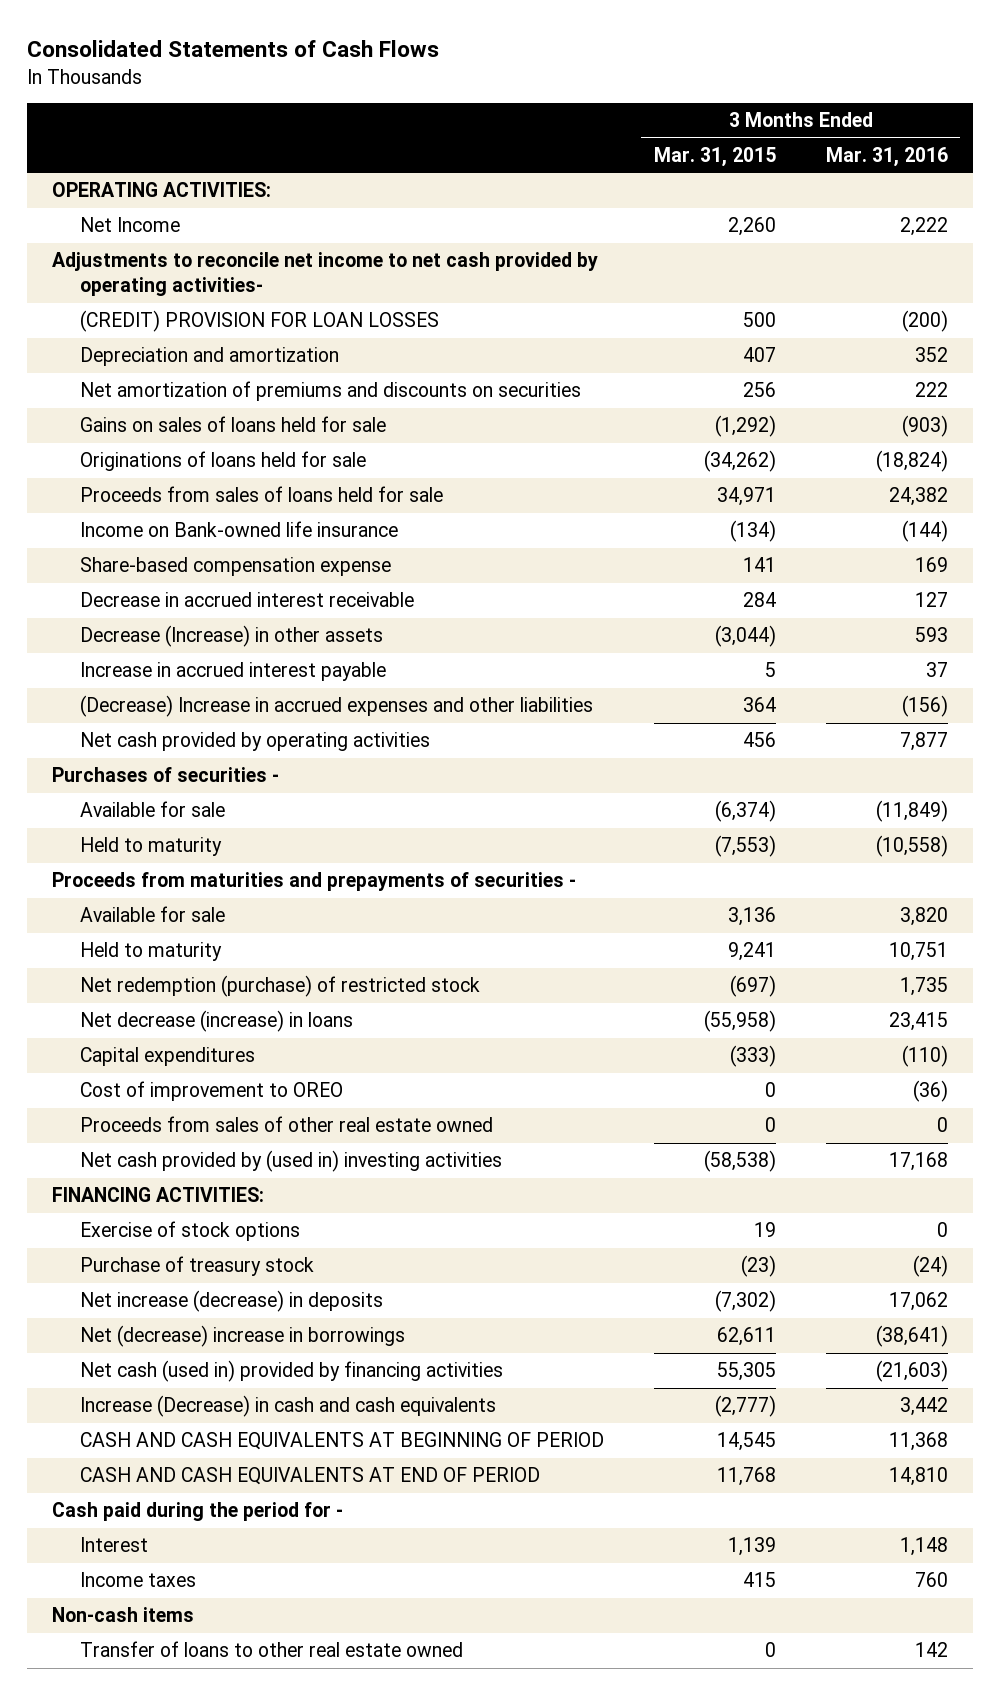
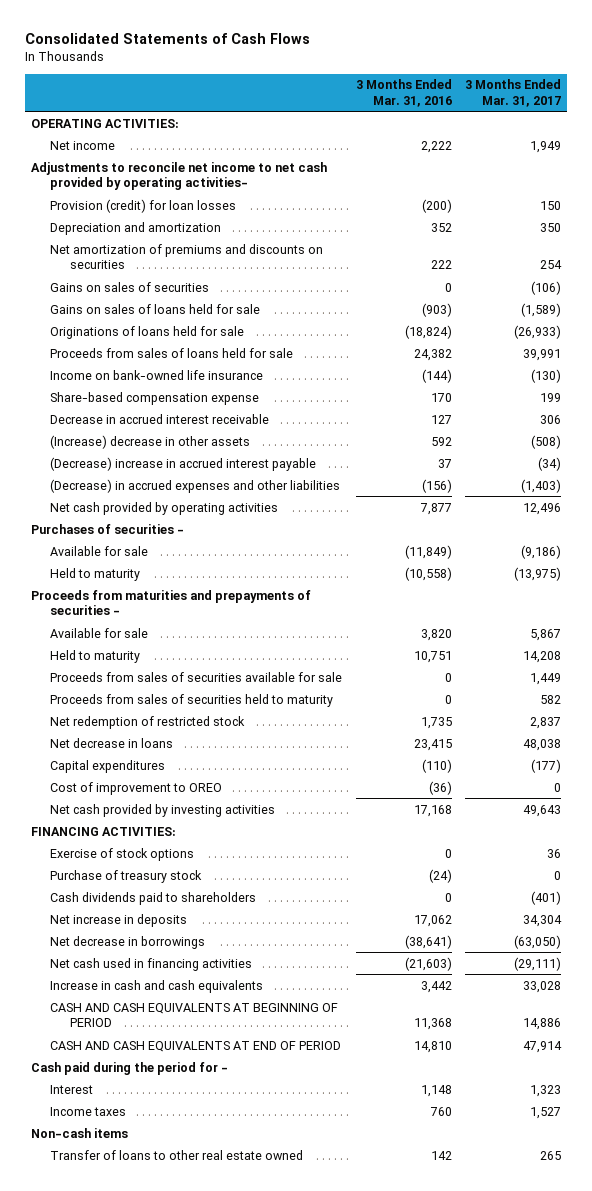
- | 3 Months Ended Mar. 31, 2015 | 3 Months Ended Mar. 31, 2016
+ | 3 Months Ended Mar. 31, 2016 | 3 Months Ended Mar. 31, 2017
- Net Income | 2,260 | 2,222
+ Net income | 2,222 | 1,949
- (CREDIT) PROVISION FOR LOAN LOSSES | 500 | (200)
+ Provision (credit) for loan losses | (200) | 150
+ Gains on sales of securities | 0 | (106)
- Income on Bank-owned life insurance | (134) | (144)
- Share-based compensation expense | 141 | 169
+ Income on bank-owned life insurance | (144) | (130)
+ Share-based compensation expense | 170 | 199
- Decrease (Increase) in other assets | (3,044) | 593
- Increase in accrued interest payable | 5 | 37
- (Decrease) Increase in accrued expenses and other liabilities | 364 | (156)
+ (Increase) decrease in other assets | 592 | (508)
+ (Decrease) increase in accrued interest payable | 37 | (34)
+ (Decrease) in accrued expenses and other liabilities | (156) | (1,403)
- Net redemption (purchase) of restricted stock | (697) | 1,735
- Net decrease (increase) in loans | (55,958) | 23,415
+ Proceeds from sales of securities available for sale | 0 | 1,449
+ Proceeds from sales of securities held to maturity | 0 | 582
+ Net redemption of restricted stock | 1,735 | 2,837
+ Net decrease in loans | 23,415 | 48,038
- Proceeds from sales of other real estate owned | 0 | 0
- Net cash provided by (used in) investing activities | (58,538) | 17,168
+ Net cash provided by investing activities | 17,168 | 49,643
- Net increase (decrease) in deposits | (7,302) | 17,062
- Net (decrease) increase in borrowings | 62,611 | (38,641)
- Net cash (used in) provided by financing activities | 55,305 | (21,603)
- Increase (Decrease) in cash and cash equivalents | (2,777) | 3,442
+ Cash dividends paid to shareholders | 0 | (401)
+ Net increase in deposits | 17,062 | 34,304
+ Net decrease in borrowings | (38,641) | (63,050)
+ Net cash used in financing activities | (21,603) | (29,111)
+ Increase in cash and cash equivalents | 3,442 | 33,028

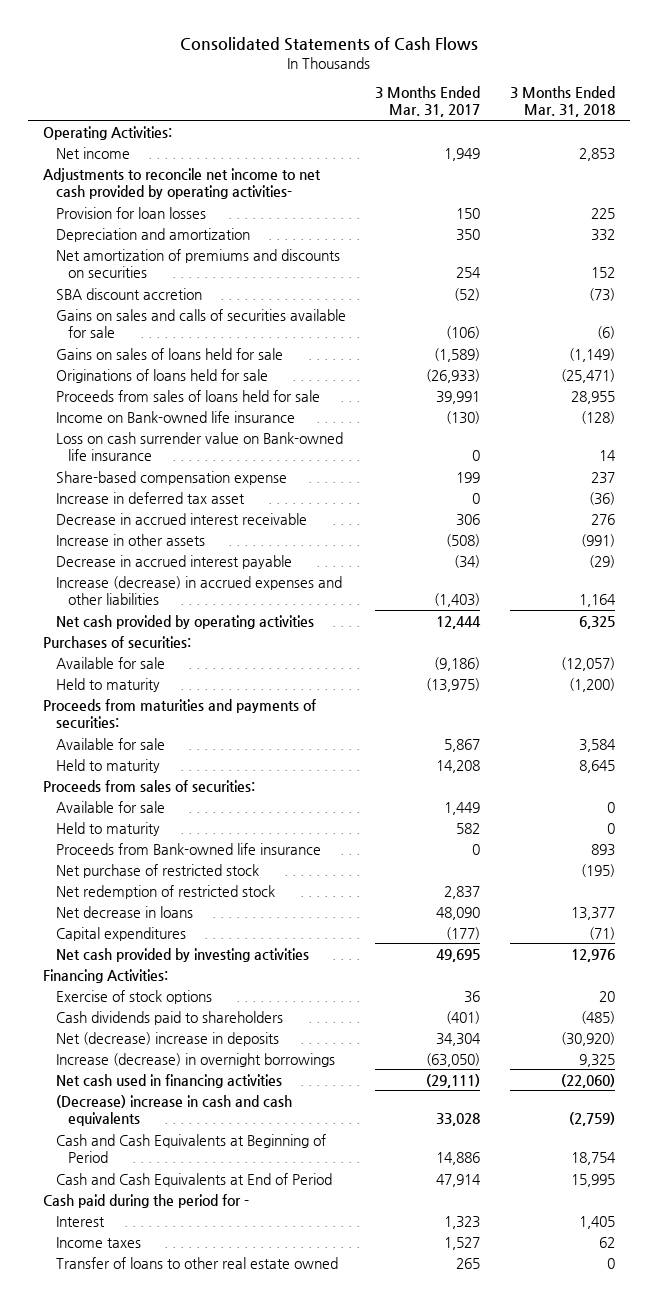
- | 3 Months Ended Mar. 31, 2016 | 3 Months Ended Mar. 31, 2017
+ | 3 Months Ended Mar. 31, 2017 | 3 Months Ended Mar. 31, 2018
- OPERATING ACTIVITIES:
+ Operating Activities:
- Provision (credit) for loan losses | (200) | 150
+ Provision for loan losses | 150 | 225
- Gains on sales of securities | 0 | (106)
+ SBA discount accretion | (52) | (73)
+ Gains on sales and calls of securities available for sale | (106) | (6)
- Income on bank-owned life insurance | (144) | (130)
+ Income on Bank-owned life insurance | (130) | (128)
+ Loss on cash surrender value on Bank-owned life insurance | 0 | 14
+ Increase in deferred tax asset | 0 | (36)
- (Increase) decrease in other assets | 592 | (508)
- (Decrease) increase in accrued interest payable | 37 | (34)
- (Decrease) in accrued expenses and other liabilities | (156) | (1,403)
- Net cash provided by operating activities | 7,877 | 12,496
- Purchases of securities -
+ Increase in other assets | (508) | (991)
+ Decrease in accrued interest payable | (34) | (29)
+ Increase (decrease) in accrued expenses and other liabilities | (1,403) | 1,164
+ Net cash provided by operating activities | 12,444 | 6,325
+ Purchases of securities:
- Proceeds from maturities and prepayments of securities -
+ Proceeds from maturities and payments of securities:
- Proceeds from sales of securities available for sale | 0 | 1,449
- Proceeds from sales of securities held to maturity | 0 | 582
+ Proceeds from sales of securities:
+ Available for sale | 1,449 | 0
+ Held to maturity | 582 | 0
+ Proceeds from Bank-owned life insurance | 0 | 893
+ Net purchase of restricted stock | | (195)
- Net decrease in loans | 23,415 | 48,038
+ Net decrease in loans | 48,090 | 13,377
- Cost of improvement to OREO | (36) | 0
- Net cash provided by investing activities | 17,168 | 49,643
- FINANCING ACTIVITIES:
+ Net cash provided by investing activities | 49,695 | 12,976
+ Financing Activities:
- Purchase of treasury stock | (24) | 0
- Net increase in deposits | 17,062 | 34,304
- Net decrease in borrowings | (38,641) | (63,050)
+ Net (decrease) increase in deposits | 34,304 | (30,920)
+ Increase (decrease) in overnight borrowings | (63,050) | 9,325
- Increase in cash and cash equivalents | 3,442 | 33,028
- CASH AND CASH EQUIVALENTS AT BEGINNING OF PERIOD | 11,368 | 14,886
- CASH AND CASH EQUIVALENTS AT END OF PERIOD | 14,810 | 47,914
+ (Decrease) increase in cash and cash equivalents | 33,028 | (2,759)
+ Cash and Cash Equivalents at Beginning of Period | 14,886 | 18,754
+ Cash and Cash Equivalents at End of Period | 47,914 | 15,995
- Non-cash items

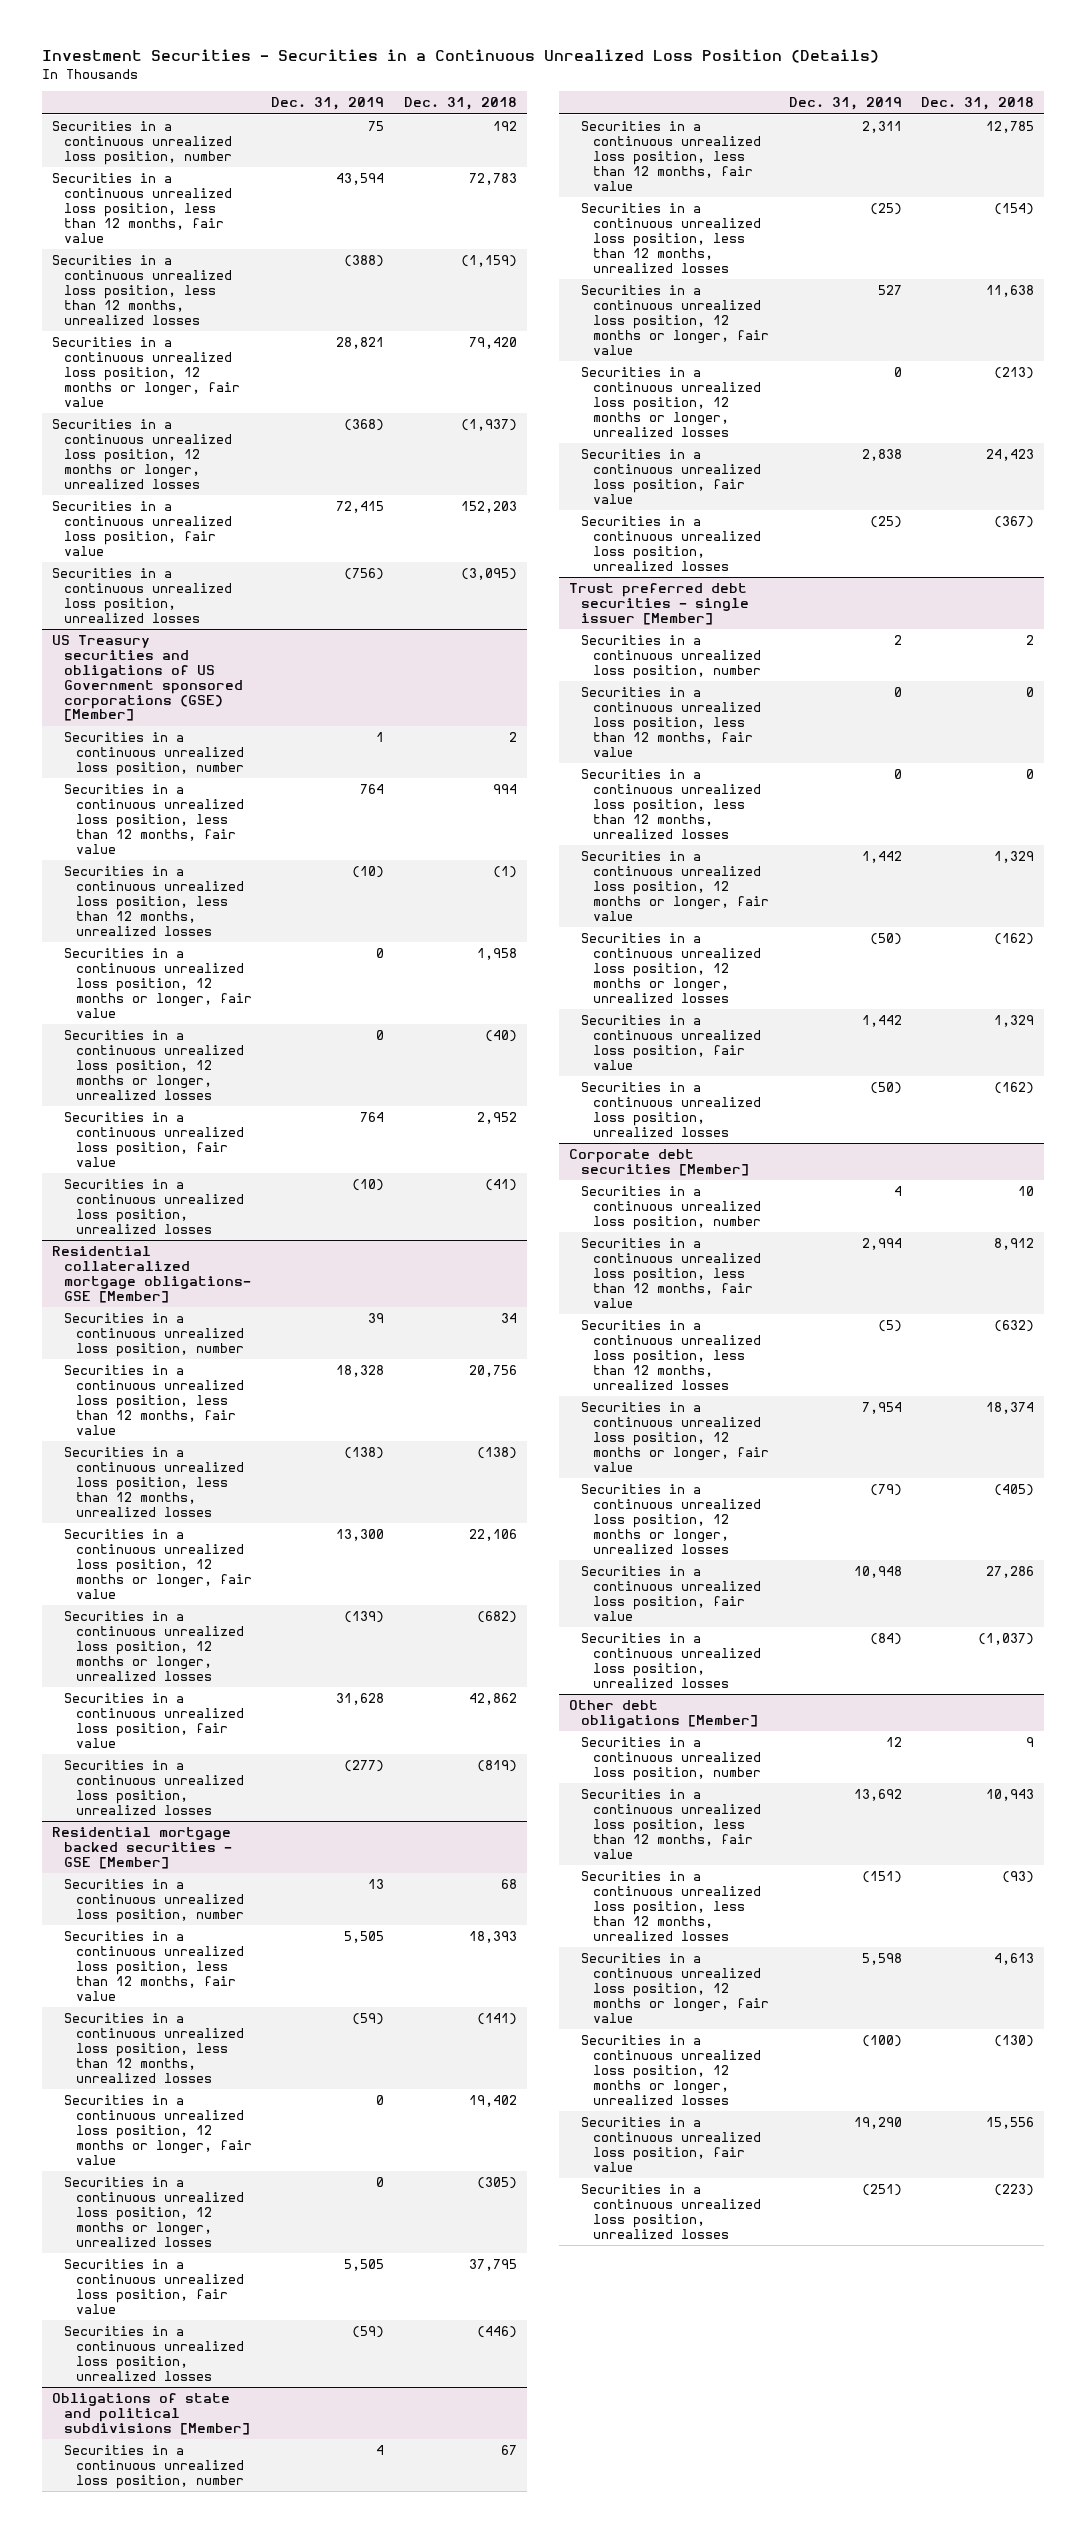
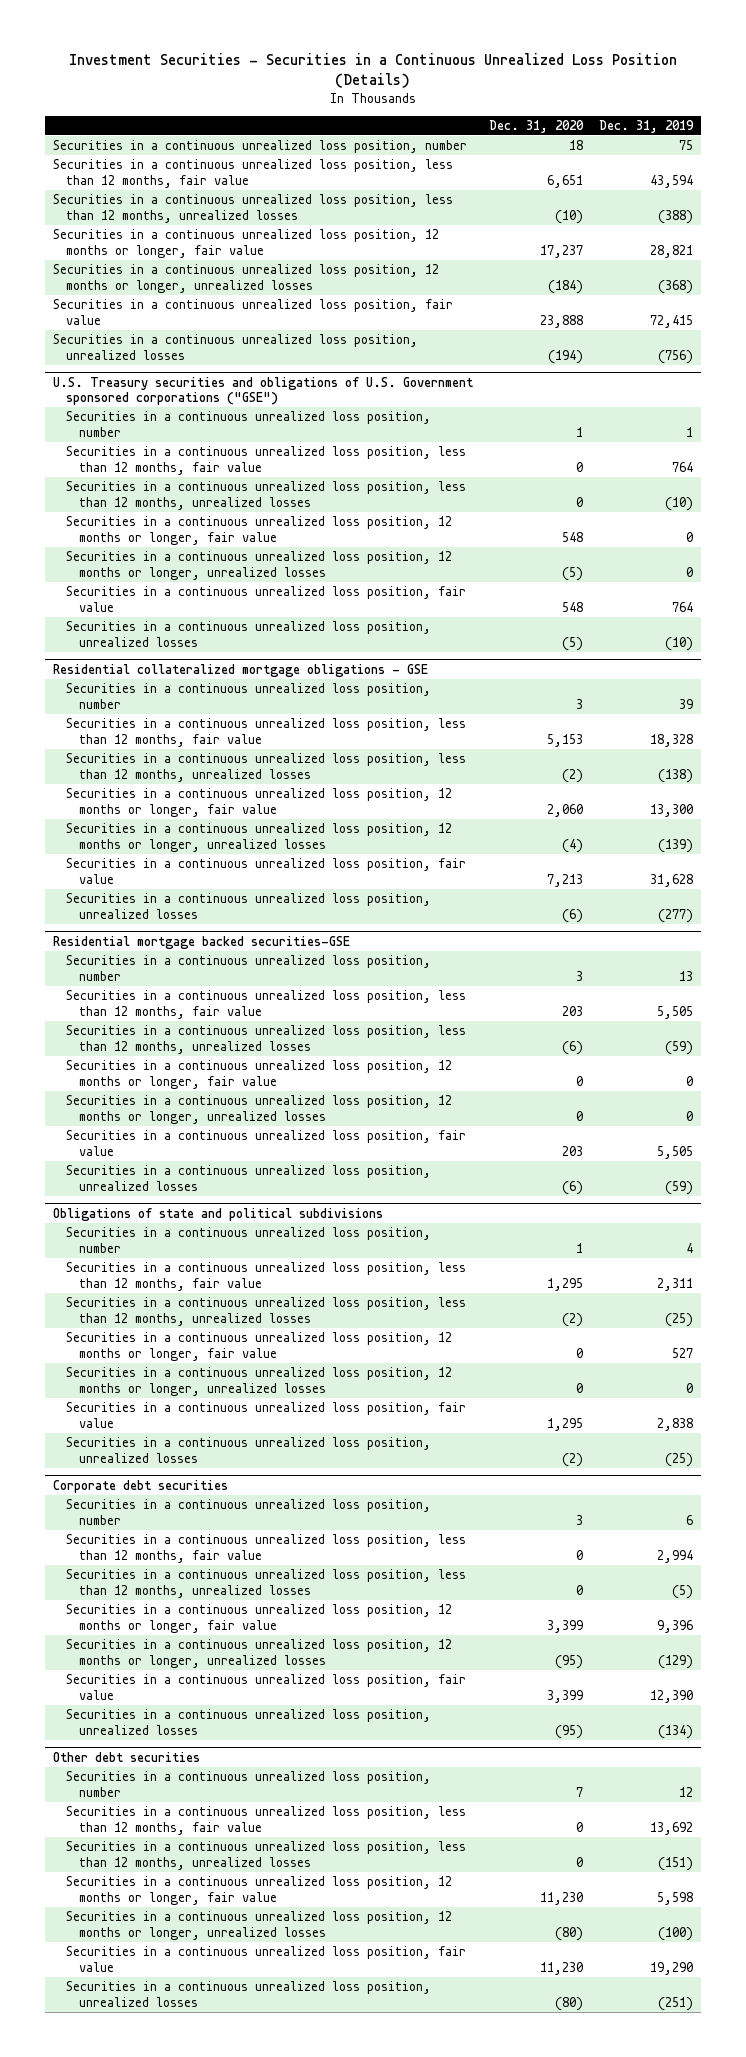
- | Dec. 31, 2019 | Dec. 31, 2018
+ | Dec. 31, 2020 | Dec. 31, 2019
- US Treasury securities and obligations of US Government sponsored corporations (GSE) [Member]
+ U.S. Treasury securities and obligations of U.S. Government sponsored corporations ("GSE")
- Residential collateralized mortgage obligations- GSE [Member]
+ Residential collateralized mortgage obligations - GSE
- Residential mortgage backed securities - GSE [Member]
+ Residential mortgage backed securities-GSE
- Obligations of state and political subdivisions [Member]
+ Obligations of state and political subdivisions
- Trust preferred debt securities - single issuer [Member]
- Securities in a continuous unrealized loss position, number | 2 | 2
- Securities in a continuous unrealized loss position, less than 12 months, fair value | 0 | 0
- Securities in a continuous unrealized loss position, less than 12 months, unrealized losses | 0 | 0
- Securities in a continuous unrealized loss position, 12 months or longer, fair value | 1,442 | 1,329
- Securities in a continuous unrealized loss position, 12 months or longer, unrealized losses | (50) | (162)
- Securities in a continuous unrealized loss position, fair value | 1,442 | 1,329
- Securities in a continuous unrealized loss position, unrealized losses | (50) | (162)
- Corporate debt securities [Member]
- Securities in a continuous unrealized loss position, number | 4 | 10
+ Corporate debt securities
+ Securities in a continuous unrealized loss position, number | 3 | 6
- Securities in a continuous unrealized loss position, 12 months or longer, fair value | 7,954 | 18,374
- Securities in a continuous unrealized loss position, 12 months or longer, unrealized losses | (79) | (405)
- Securities in a continuous unrealized loss position, fair value | 10,948 | 27,286
- Securities in a continuous unrealized loss position, unrealized losses | (84) | (1,037)
- Other debt obligations [Member]
+ Securities in a continuous unrealized loss position, 12 months or longer, fair value | 3,399 | 9,396
+ Securities in a continuous unrealized loss position, 12 months or longer, unrealized losses | (95) | (129)
+ Securities in a continuous unrealized loss position, fair value | 3,399 | 12,390
+ Securities in a continuous unrealized loss position, unrealized losses | (95) | (134)
+ Other debt securities

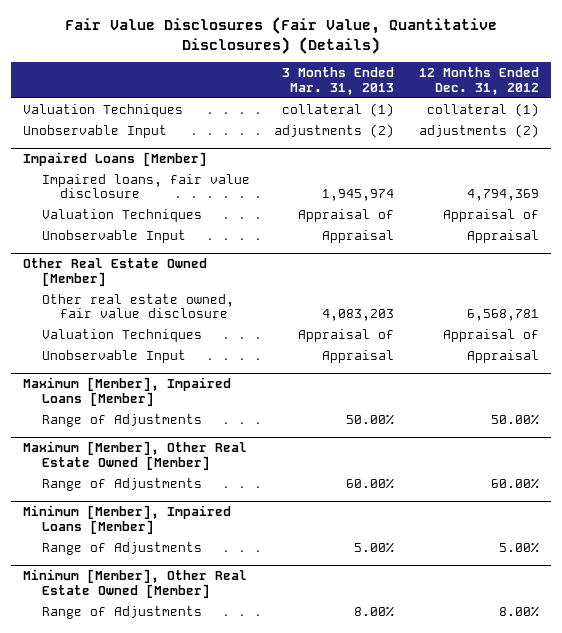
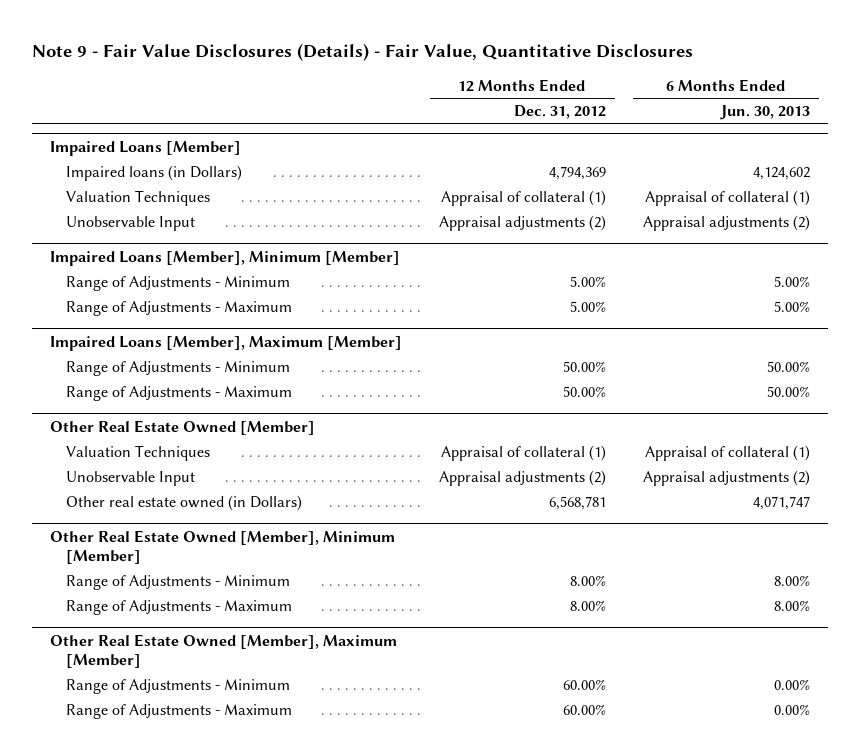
- Fair Value Disclosures (Fair Value, Quantitative Disclosures) (Details)
+ Note 9 - Fair Value Disclosures (Details) - Fair Value, Quantitative Disclosures
- | 3 Months Ended Mar. 31, 2013 | 12 Months Ended Dec. 31, 2012
+ | 12 Months Ended Dec. 31, 2012 | 6 Months Ended Jun. 30, 2013
- Valuation Techniques | collateral (1) | collateral (1)
- Unobservable Input | adjustments (2) | adjustments (2)
@ Impaired Loans [Member]
- Impaired loans, fair value disclosure | 1,945,974 | 4,794,369
- Valuation Techniques | Appraisal of | Appraisal of
- Unobservable Input | Appraisal | Appraisal
+ Impaired loans (in Dollars) | 4,794,369 | 4,124,602
+ Valuation Techniques | Appraisal of collateral (1) | Appraisal of collateral (1)
+ Unobservable Input | Appraisal adjustments (2) | Appraisal adjustments (2)
+ Impaired Loans [Member], Minimum [Member]
+ Range of Adjustments - Minimum | 5.00% | 5.00%
+ Range of Adjustments - Maximum | 5.00% | 5.00%
+ Impaired Loans [Member], Maximum [Member]
+ Range of Adjustments - Minimum | 50.00% | 50.00%
+ Range of Adjustments - Maximum | 50.00% | 50.00%
@ Other Real Estate Owned [Member]
- Other real estate owned, fair value disclosure | 4,083,203 | 6,568,781
- Valuation Techniques | Appraisal of | Appraisal of
- Unobservable Input | Appraisal | Appraisal
- Maximum [Member], Impaired Loans [Member]
- Range of Adjustments | 50.00% | 50.00%
- Maximum [Member], Other Real Estate Owned [Member]
- Range of Adjustments | 60.00% | 60.00%
- Minimum [Member], Impaired Loans [Member]
- Range of Adjustments | 5.00% | 5.00%
- Minimum [Member], Other Real Estate Owned [Member]
- Range of Adjustments | 8.00% | 8.00%
@ Other Real Estate Owned [Member]
+ Valuation Techniques | Appraisal of collateral (1) | Appraisal of collateral (1)
+ Unobservable Input | Appraisal adjustments (2) | Appraisal adjustments (2)
+ Other real estate owned (in Dollars) | 6,568,781 | 4,071,747
+ Other Real Estate Owned [Member], Minimum [Member]
+ Range of Adjustments - Minimum | 8.00% | 8.00%
+ Range of Adjustments - Maximum | 8.00% | 8.00%
+ Other Real Estate Owned [Member], Maximum [Member]
+ Range of Adjustments - Minimum | 60.00% | 0.00%
+ Range of Adjustments - Maximum | 60.00% | 0.00%

